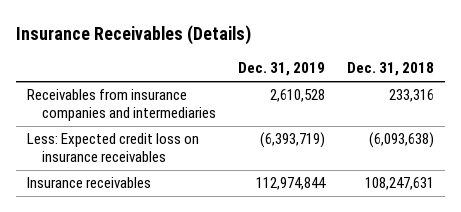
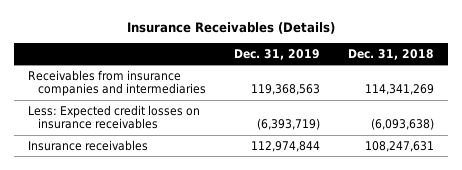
- Receivables from insurance companies and intermediaries | 2,610,528 | 233,316
- Less: Expected credit loss on insurance receivables | (6,393,719) | (6,093,638)
+ Receivables from insurance companies and intermediaries | 119,368,563 | 114,341,269
+ Less: Expected credit losses on insurance receivables | (6,393,719) | (6,093,638)

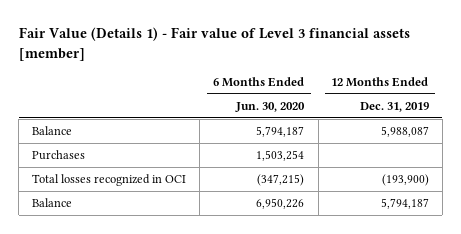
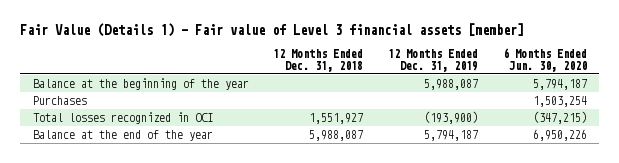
- | 6 Months Ended Jun. 30, 2020 | 12 Months Ended Dec. 31, 2019
+ | 12 Months Ended Dec. 31, 2018 | 12 Months Ended Dec. 31, 2019 | 6 Months Ended Jun. 30, 2020
- Balance | 5,794,187 | 5,988,087
+ Balance at the beginning of the year | | 5,988,087 | 5,794,187
- Balance | 6,950,226 | 5,794,187
+ Balance at the end of the year | 5,988,087 | 5,794,187 | 6,950,226

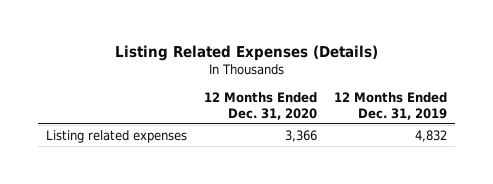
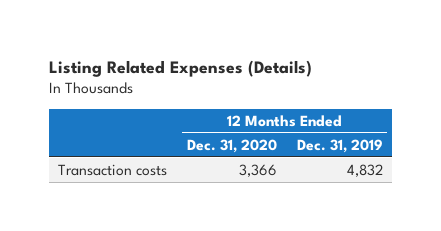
- Listing related expenses | 3,366 | 4,832
+ Transaction costs | 3,366 | 4,832

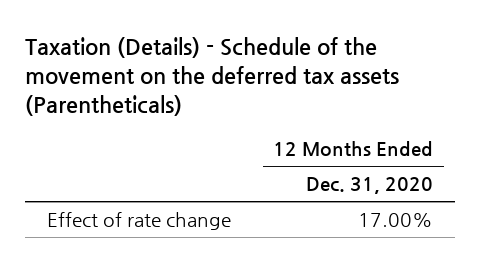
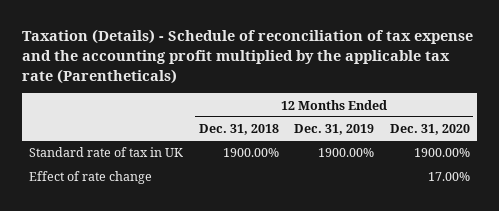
- Taxation (Details) - Schedule of the movement on the deferred tax assets (Parentheticals)
+ Taxation (Details) - Schedule of reconciliation of tax expense and the accounting profit multiplied by the applicable tax rate (Parentheticals)
- | 12 Months Ended Dec. 31, 2020
+ | 12 Months Ended Dec. 31, 2018 | 12 Months Ended Dec. 31, 2019 | 12 Months Ended Dec. 31, 2020
+ Standard rate of tax in UK | 1900.00% | 1900.00% | 1900.00%

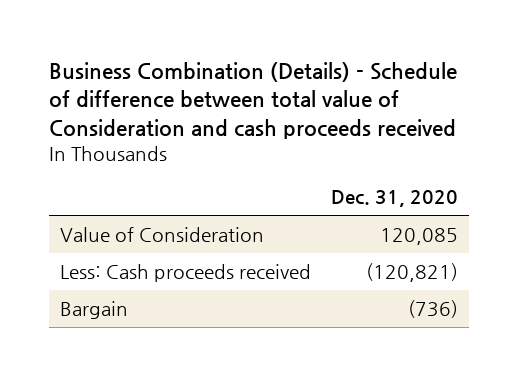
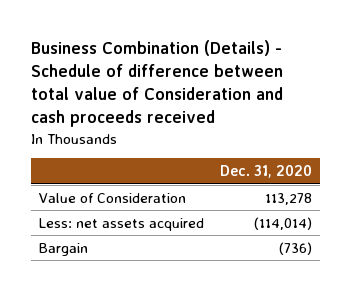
- Value of Consideration | 120,085
- Less: Cash proceeds received | (120,821)
+ Value of Consideration | 113,278
+ Less: net assets acquired | (114,014)

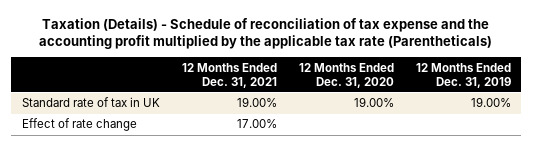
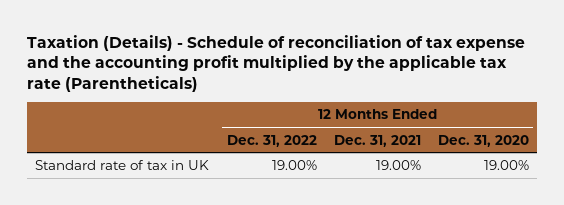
- | 12 Months Ended Dec. 31, 2021 | 12 Months Ended Dec. 31, 2020 | 12 Months Ended Dec. 31, 2019
+ | 12 Months Ended Dec. 31, 2022 | 12 Months Ended Dec. 31, 2021 | 12 Months Ended Dec. 31, 2020
- Effect of rate change | 17.00% | |

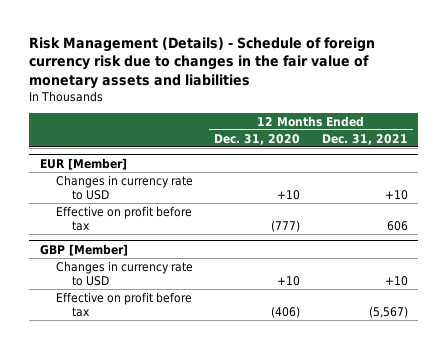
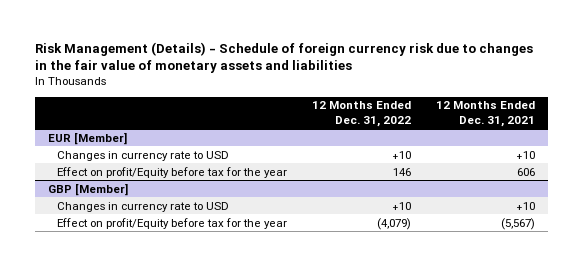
- | 12 Months Ended Dec. 31, 2020 | 12 Months Ended Dec. 31, 2021
+ | 12 Months Ended Dec. 31, 2022 | 12 Months Ended Dec. 31, 2021
@ EUR [Member]
- Effective on profit before tax | (777) | 606
+ Effect on profit/Equity before tax for the year | 146 | 606
@ GBP [Member]
- Effective on profit before tax | (406) | (5,567)
+ Effect on profit/Equity before tax for the year | (4,079) | (5,567)

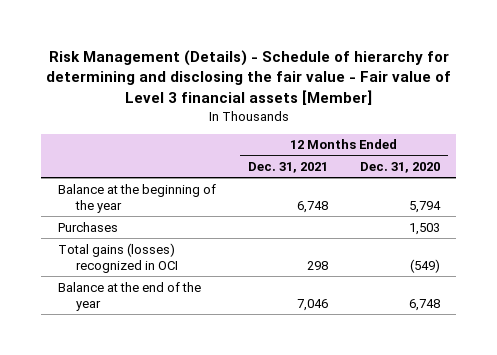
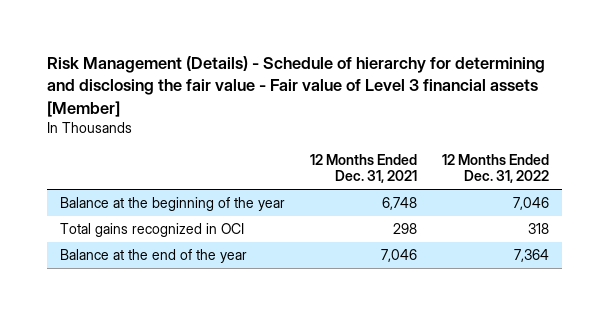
- | 12 Months Ended Dec. 31, 2021 | 12 Months Ended Dec. 31, 2020
+ | 12 Months Ended Dec. 31, 2021 | 12 Months Ended Dec. 31, 2022
- Purchases | | 1,503
- Total gains (losses) recognized in OCI | 298 | (549)
+ Total gains recognized in OCI | 298 | 318

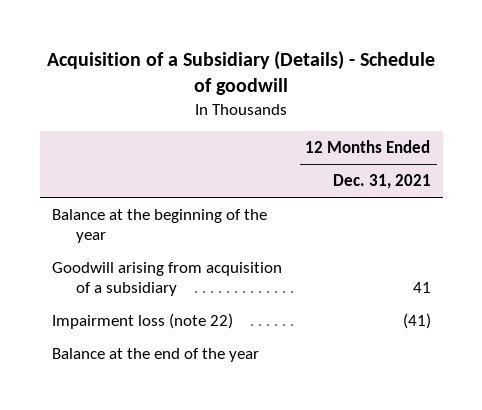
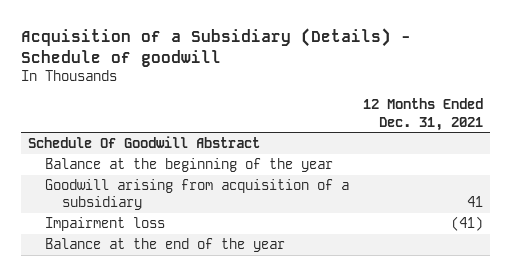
+ Schedule Of Goodwill Abstract
- Impairment loss (note 22) | (41)
+ Impairment loss | (41)

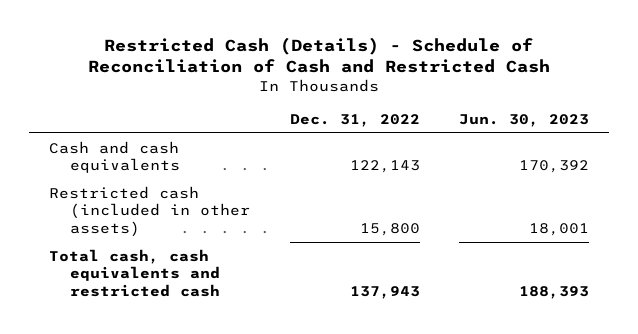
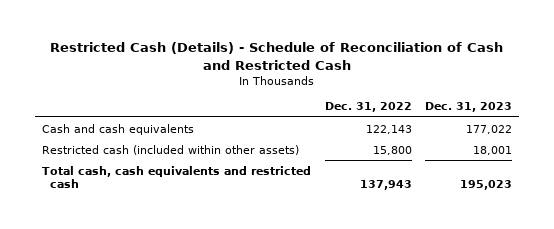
- | Dec. 31, 2022 | Jun. 30, 2023
+ | Dec. 31, 2022 | Dec. 31, 2023
- Restricted cash (included in other assets) | 15,800 | 18,001
+ Restricted cash (included within other assets) | 15,800 | 18,001

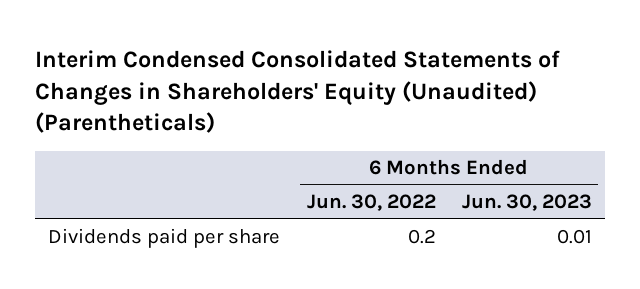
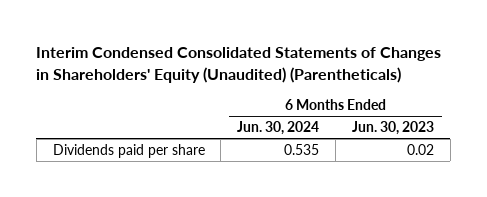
- | 6 Months Ended Jun. 30, 2022 | 6 Months Ended Jun. 30, 2023
+ | 6 Months Ended Jun. 30, 2024 | 6 Months Ended Jun. 30, 2023
- Dividends paid per share | 0.2 | 0.01
+ Dividends paid per share | 0.535 | 0.02

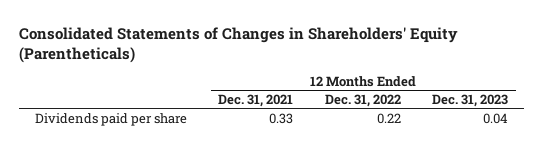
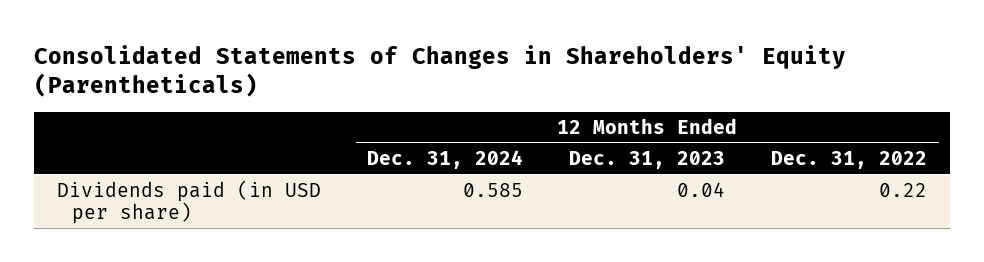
- | 12 Months Ended Dec. 31, 2021 | 12 Months Ended Dec. 31, 2022 | 12 Months Ended Dec. 31, 2023
+ | 12 Months Ended Dec. 31, 2024 | 12 Months Ended Dec. 31, 2023 | 12 Months Ended Dec. 31, 2022
- Dividends paid per share | 0.33 | 0.22 | 0.04
+ Dividends paid (in USD per share) | 0.585 | 0.04 | 0.22

